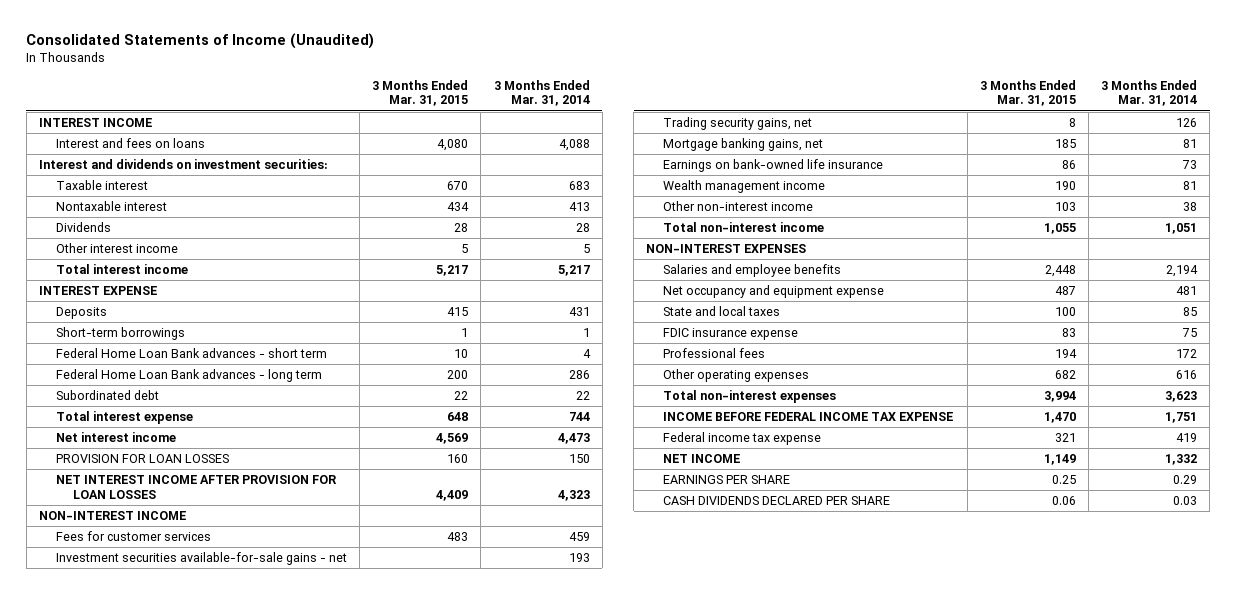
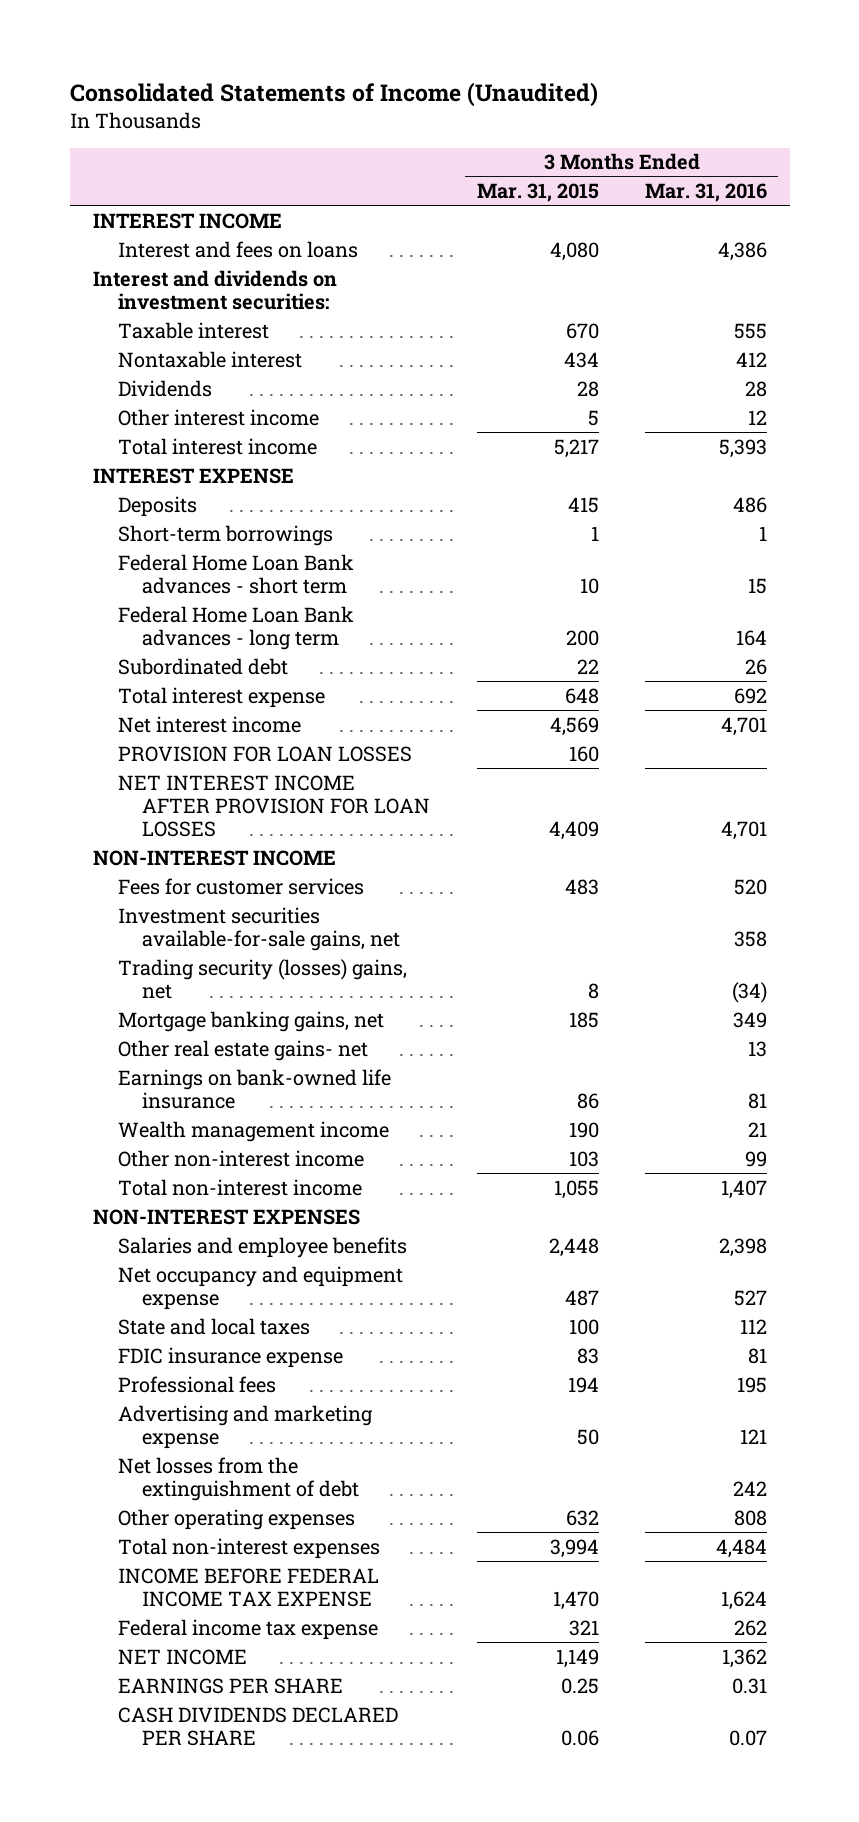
- | 3 Months Ended Mar. 31, 2015 | 3 Months Ended Mar. 31, 2014
+ | 3 Months Ended Mar. 31, 2015 | 3 Months Ended Mar. 31, 2016
- Investment securities available-for-sale gains - net | | 193
- Trading security gains, net | 8 | 126
+ Investment securities available-for-sale gains, net | | 358
+ Trading security (losses) gains, net | 8 | (34)
+ Other real estate gains- net | | 13
- Other operating expenses | 682 | 616
+ Advertising and marketing expense | 50 | 121
+ Net losses from the extinguishment of debt | | 242
+ Other operating expenses | 632 | 808

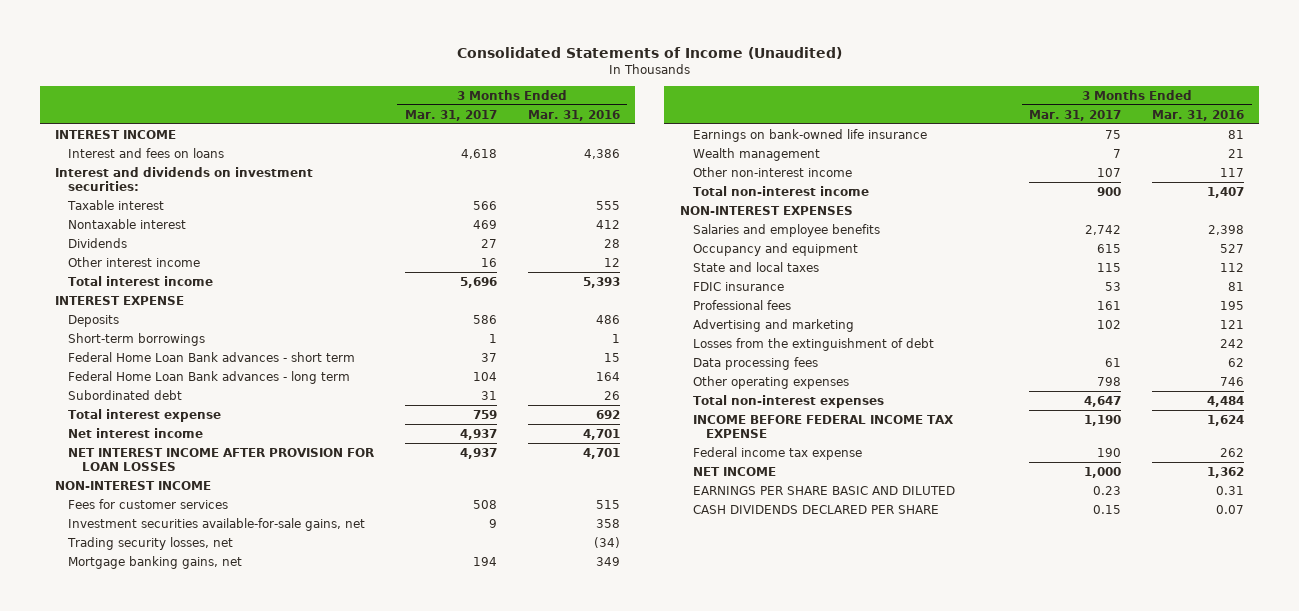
- | 3 Months Ended Mar. 31, 2015 | 3 Months Ended Mar. 31, 2016
+ | 3 Months Ended Mar. 31, 2017 | 3 Months Ended Mar. 31, 2016
- PROVISION FOR LOAN LOSSES | 160 |
- Fees for customer services | 483 | 520
+ Fees for customer services | 508 | 515
- Trading security (losses) gains, net | 8 | (34)
+ Trading security losses, net | | (34)
- Other real estate gains- net | | 13
- Wealth management income | 190 | 21
- Other non-interest income | 103 | 99
+ Wealth management | 7 | 21
+ Other non-interest income | 107 | 117
- Net occupancy and equipment expense | 487 | 527
+ Occupancy and equipment | 615 | 527
- FDIC insurance expense | 83 | 81
+ FDIC insurance | 53 | 81
- Advertising and marketing expense | 50 | 121
- Net losses from the extinguishment of debt | | 242
- Other operating expenses | 632 | 808
+ Advertising and marketing | 102 | 121
+ Losses from the extinguishment of debt | | 242
+ Data processing fees | 61 | 62
+ Other operating expenses | 798 | 746
- EARNINGS PER SHARE | 0.25 | 0.31
+ EARNINGS PER SHARE BASIC AND DILUTED | 0.23 | 0.31

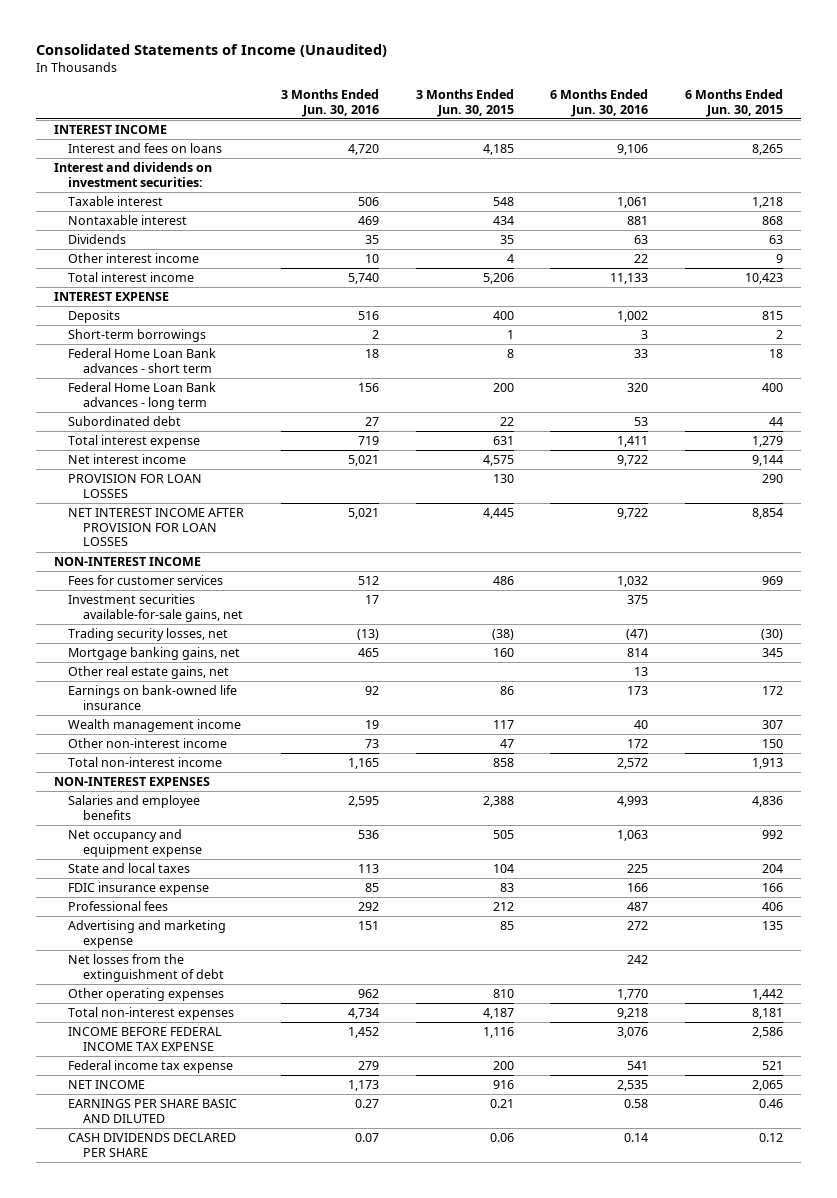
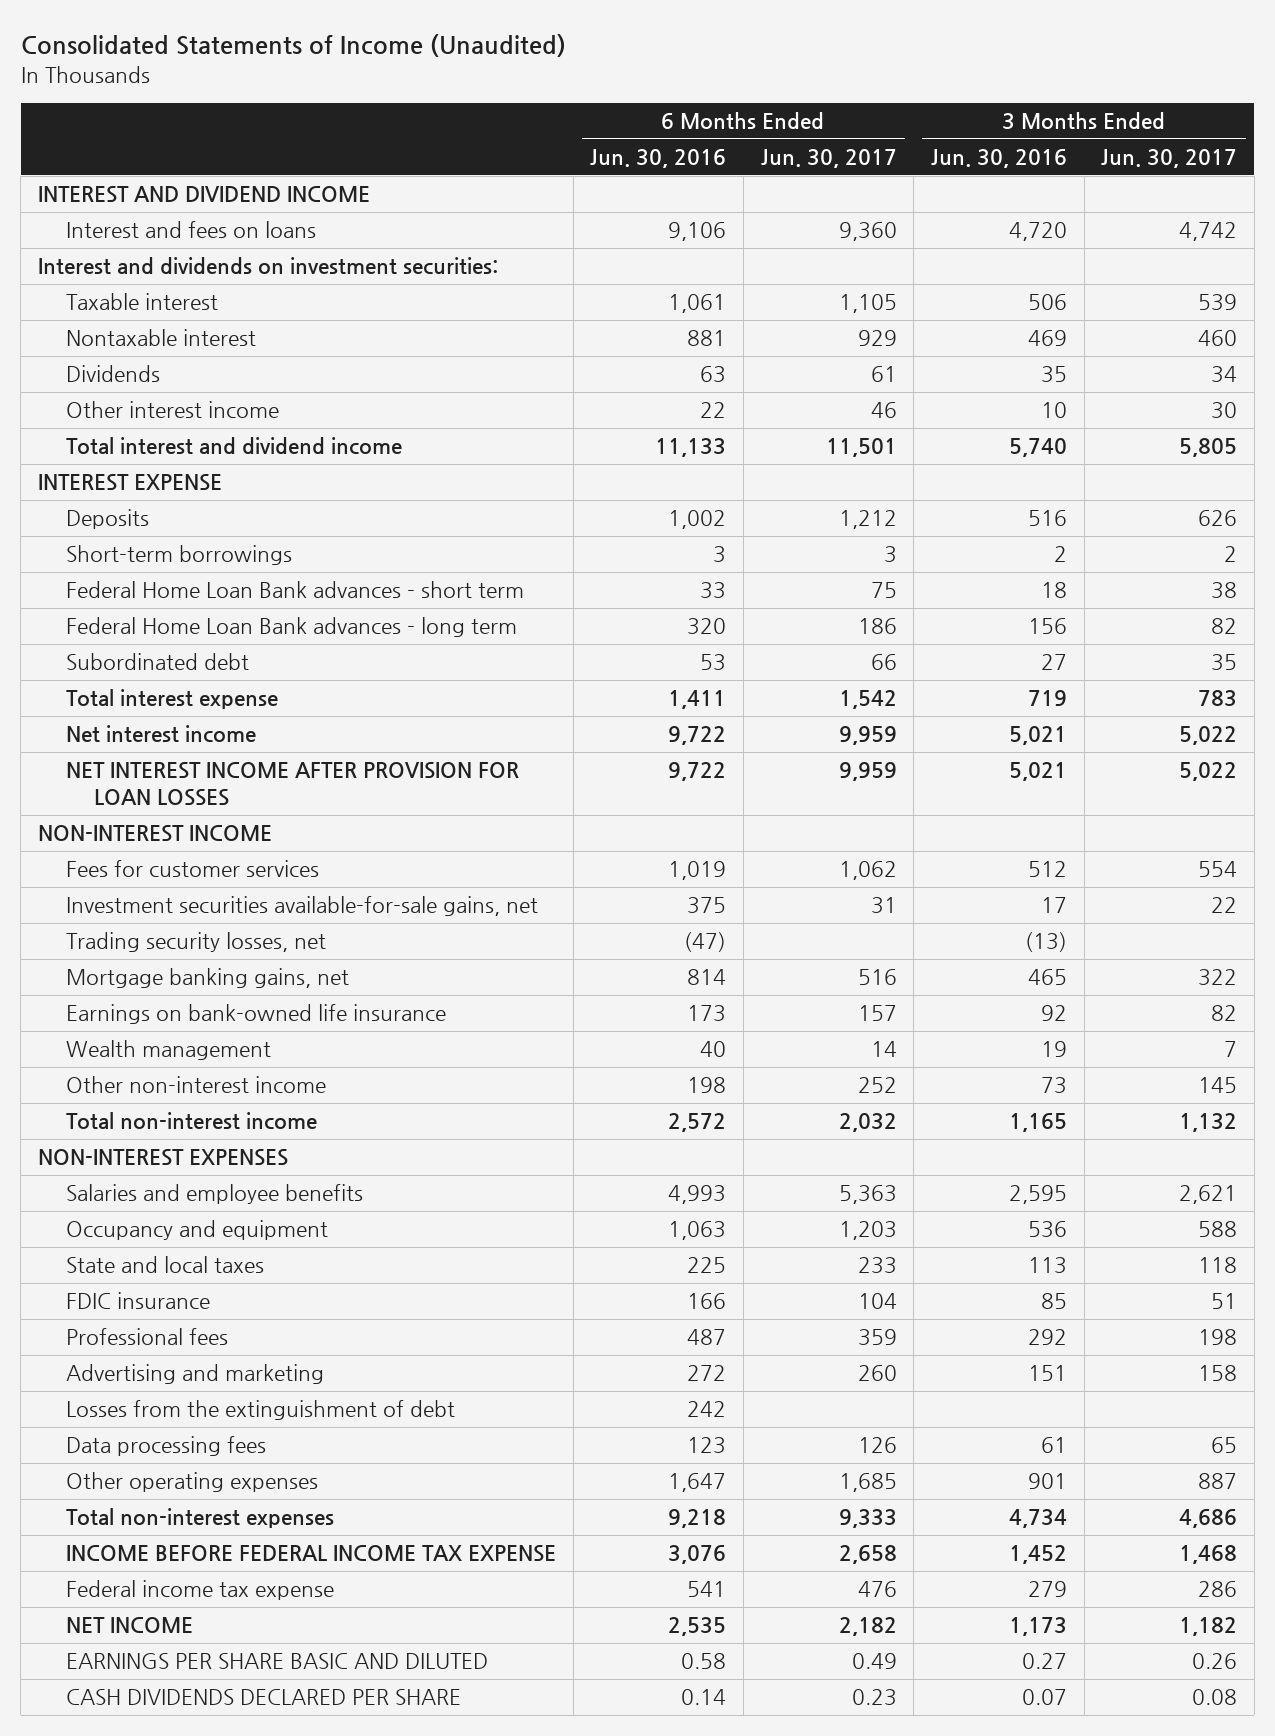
- | 3 Months Ended Jun. 30, 2016 | 3 Months Ended Jun. 30, 2015 | 6 Months Ended Jun. 30, 2016 | 6 Months Ended Jun. 30, 2015
+ | 6 Months Ended Jun. 30, 2016 | 6 Months Ended Jun. 30, 2017 | 3 Months Ended Jun. 30, 2016 | 3 Months Ended Jun. 30, 2017
- INTEREST INCOME
+ INTEREST AND DIVIDEND INCOME
- Total interest income | 5,740 | 5,206 | 11,133 | 10,423
+ Total interest and dividend income | 11,133 | 11,501 | 5,740 | 5,805
- PROVISION FOR LOAN LOSSES | | 130 | | 290
- Fees for customer services | 512 | 486 | 1,032 | 969
+ Fees for customer services | 1,019 | 1,062 | 512 | 554
- Other real estate gains, net | | | 13 |
- Wealth management income | 19 | 117 | 40 | 307
- Other non-interest income | 73 | 47 | 172 | 150
+ Wealth management | 40 | 14 | 19 | 7
+ Other non-interest income | 198 | 252 | 73 | 145
- Net occupancy and equipment expense | 536 | 505 | 1,063 | 992
+ Occupancy and equipment | 1,063 | 1,203 | 536 | 588
- FDIC insurance expense | 85 | 83 | 166 | 166
+ FDIC insurance | 166 | 104 | 85 | 51
- Advertising and marketing expense | 151 | 85 | 272 | 135
- Net losses from the extinguishment of debt | | | 242 |
- Other operating expenses | 962 | 810 | 1,770 | 1,442
+ Advertising and marketing | 272 | 260 | 151 | 158
+ Losses from the extinguishment of debt | 242 | | |
+ Data processing fees | 123 | 126 | 61 | 65
+ Other operating expenses | 1,647 | 1,685 | 901 | 887

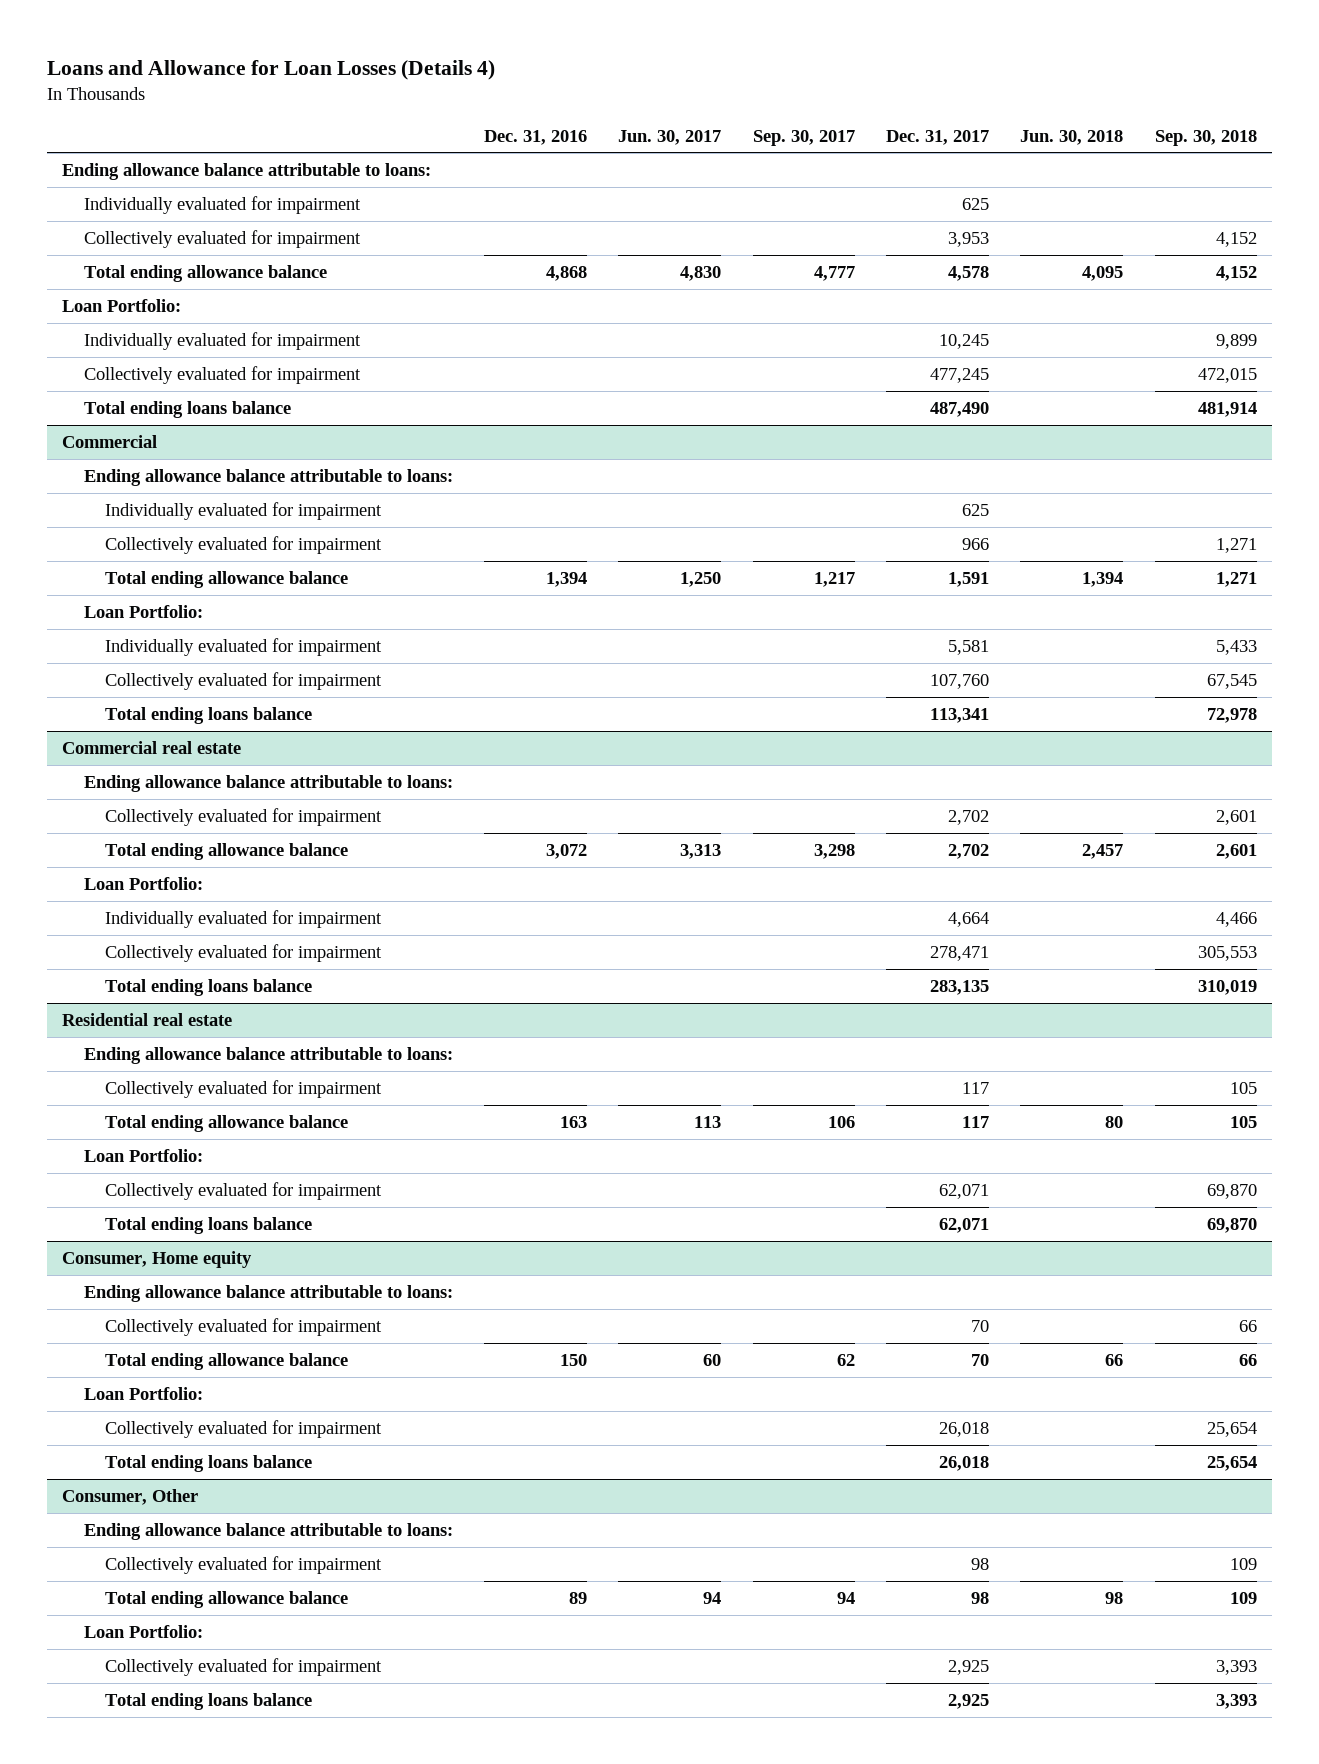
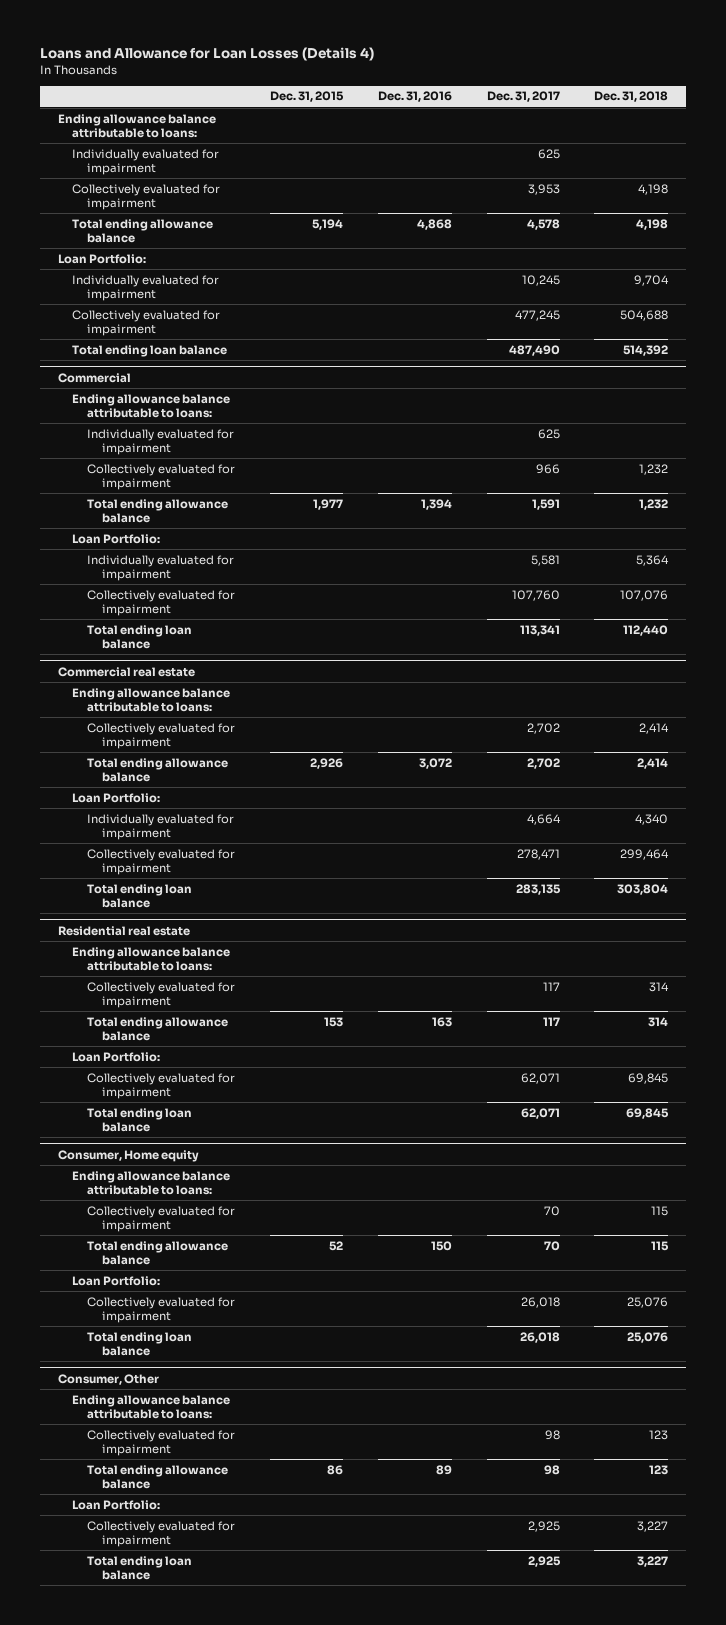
- | Dec. 31, 2016 | Jun. 30, 2017 | Sep. 30, 2017 | Dec. 31, 2017 | Jun. 30, 2018 | Sep. 30, 2018
+ | Dec. 31, 2015 | Dec. 31, 2016 | Dec. 31, 2017 | Dec. 31, 2018
- Total ending loans balance | | | | 487,490 | | 481,914
+ Total ending loan balance | | | 487,490 | 514,392
@ Commercial
- Total ending loans balance | | | | 113,341 | | 72,978
+ Total ending loan balance | | | 113,341 | 112,440
@ Commercial real estate
- Total ending loans balance | | | | 283,135 | | 310,019
+ Total ending loan balance | | | 283,135 | 303,804
@ Residential real estate
- Total ending loans balance | | | | 62,071 | | 69,870
+ Total ending loan balance | | | 62,071 | 69,845
@ Consumer, Home equity
- Total ending loans balance | | | | 26,018 | | 25,654
+ Total ending loan balance | | | 26,018 | 25,076
@ Consumer, Other
- Total ending loans balance | | | | 2,925 | | 3,393
+ Total ending loan balance | | | 2,925 | 3,227

